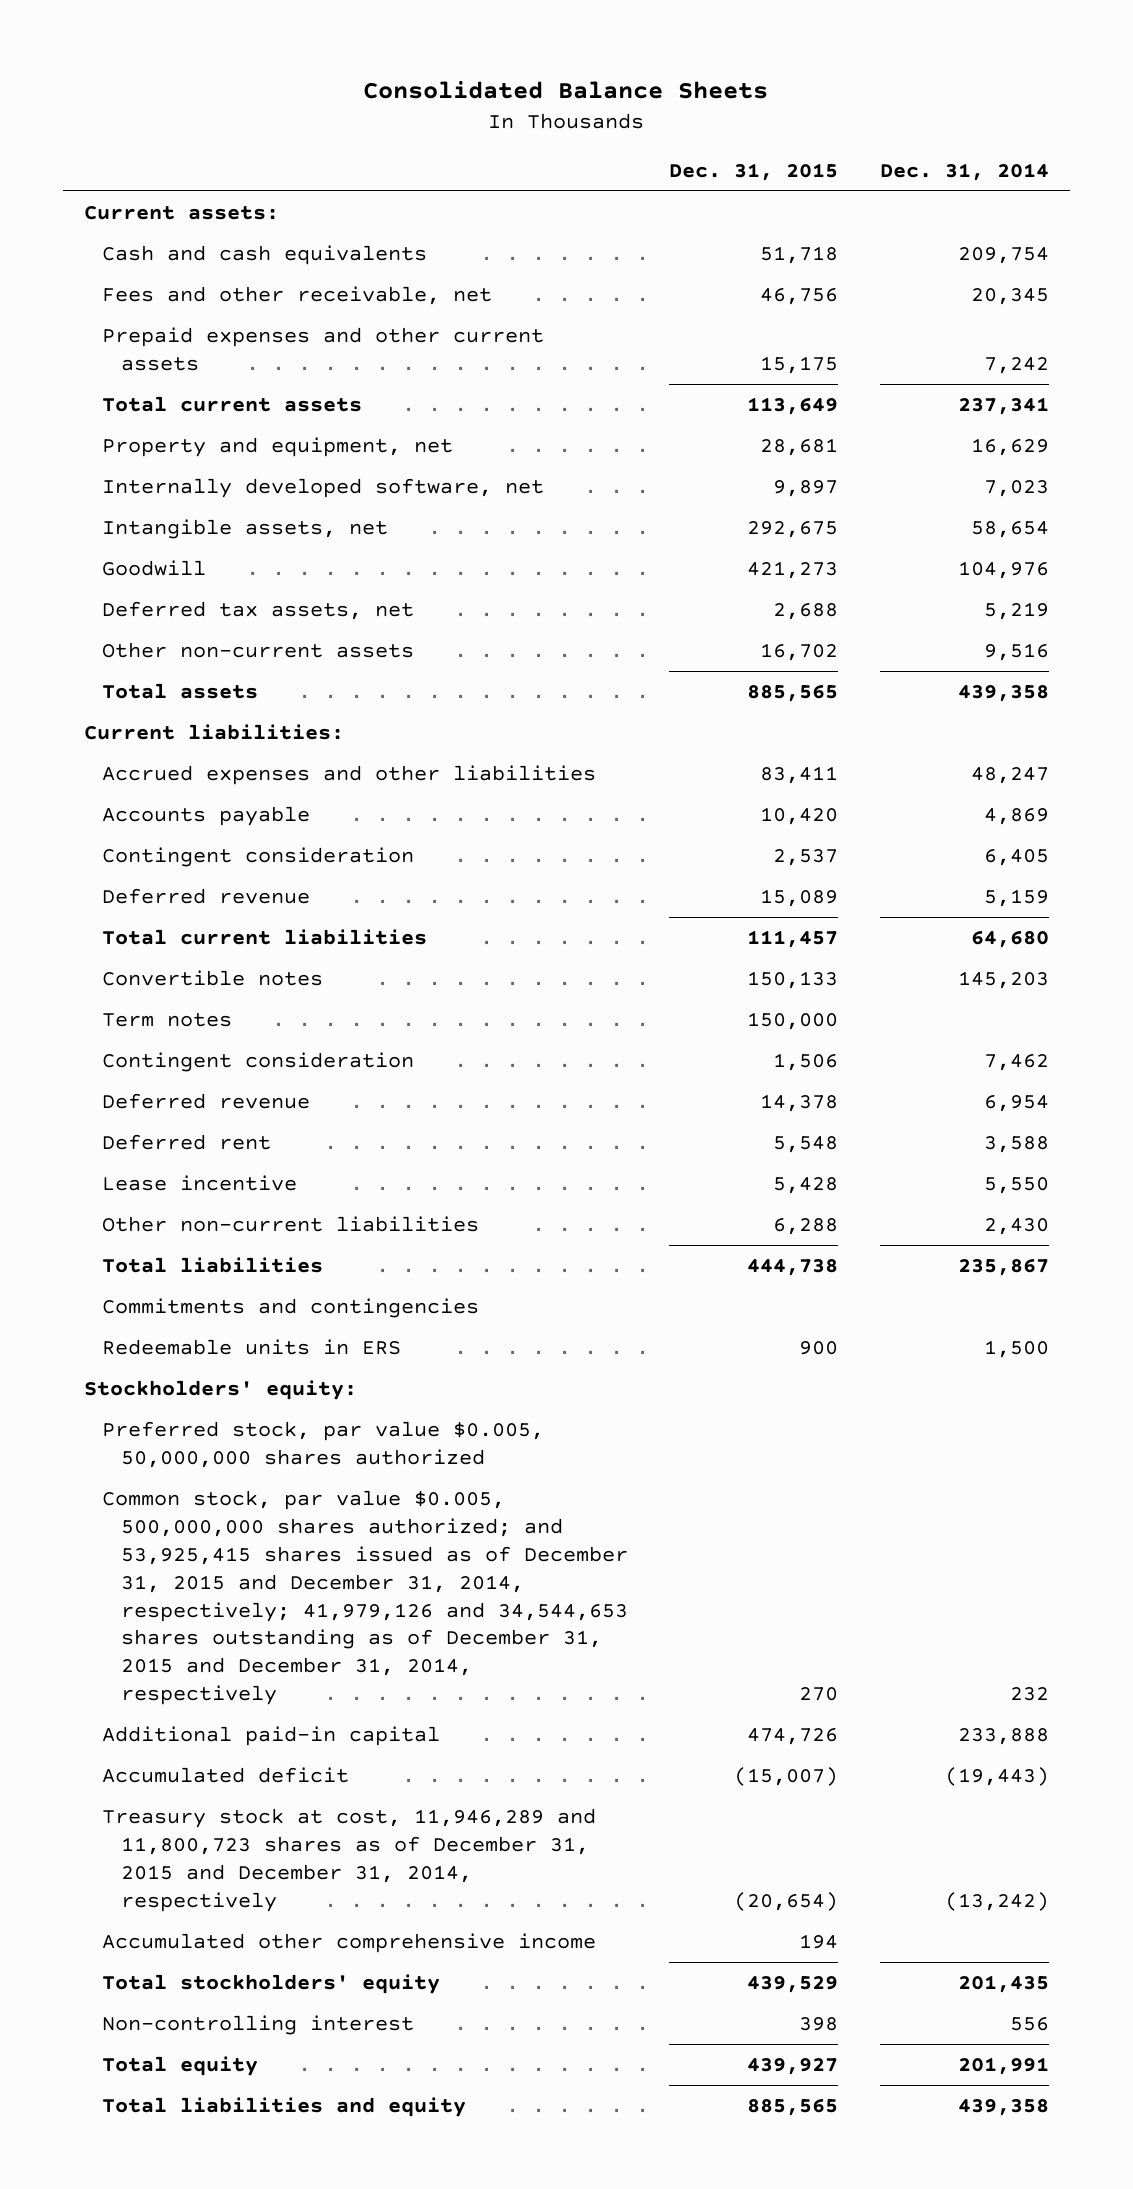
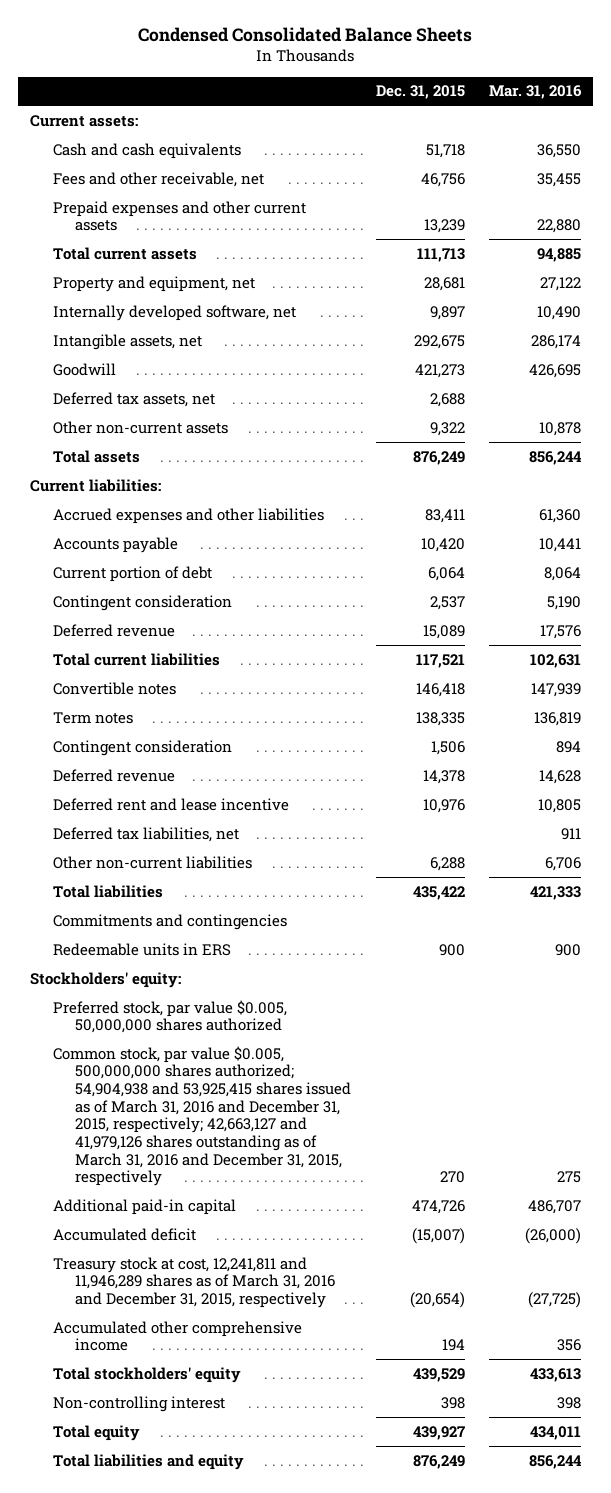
- Consolidated Balance Sheets
+ Condensed Consolidated Balance Sheets
- | Dec. 31, 2015 | Dec. 31, 2014
+ | Dec. 31, 2015 | Mar. 31, 2016
- Prepaid expenses and other current assets | 15,175 | 7,242
- Total current assets | 113,649 | 237,341
+ Prepaid expenses and other current assets | 13,239 | 22,880
+ Total current assets | 111,713 | 94,885
- Other non-current assets | 16,702 | 9,516
- Total assets | 885,565 | 439,358
+ Other non-current assets | 9,322 | 10,878
+ Total assets | 876,249 | 856,244
+ Current portion of debt | 6,064 | 8,064
- Total current liabilities | 111,457 | 64,680
- Convertible notes | 150,133 | 145,203
- Term notes | 150,000 |
+ Total current liabilities | 117,521 | 102,631
+ Convertible notes | 146,418 | 147,939
+ Term notes | 138,335 | 136,819
- Deferred rent | 5,548 | 3,588
- Lease incentive | 5,428 | 5,550
+ Deferred rent and lease incentive | 10,976 | 10,805
+ Deferred tax liabilities, net | | 911
- Total liabilities | 444,738 | 235,867
+ Total liabilities | 435,422 | 421,333
- Common stock, par value $0.005, 500,000,000 shares authorized; and 53,925,415 shares issued as of December 31, 2015 and December 31, 2014, respectively; 41,979,126 and 34,544,653 shares outstanding as of December 31, 2015 and December 31, 2014, respectively | 270 | 232
+ Common stock, par value $0.005, 500,000,000 shares authorized; 54,904,938 and 53,925,415 shares issued as of March 31, 2016 and December 31, 2015, respectively; 42,663,127 and 41,979,126 shares outstanding as of March 31, 2016 and December 31, 2015, respectively | 270 | 275
- Treasury stock at cost, 11,946,289 and 11,800,723 shares as of December 31, 2015 and December 31, 2014, respectively | (20,654) | (13,242)
+ Treasury stock at cost, 12,241,811 and 11,946,289 shares as of March 31, 2016 and December 31, 2015, respectively | (20,654) | (27,725)
- Total liabilities and equity | 885,565 | 439,358
+ Total liabilities and equity | 876,249 | 856,244

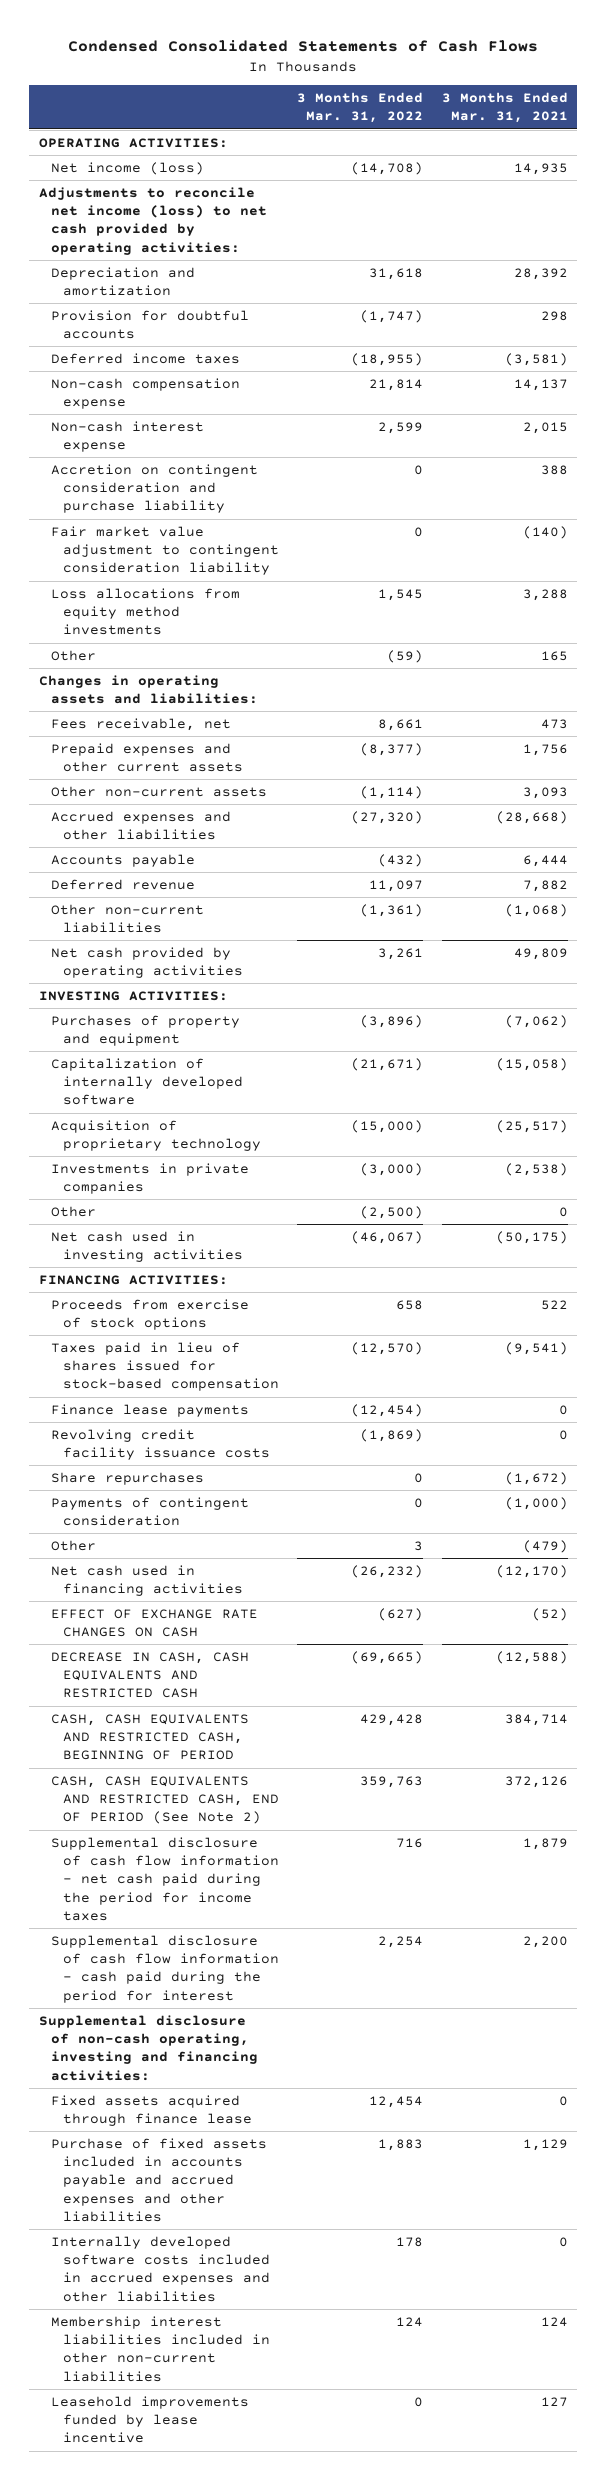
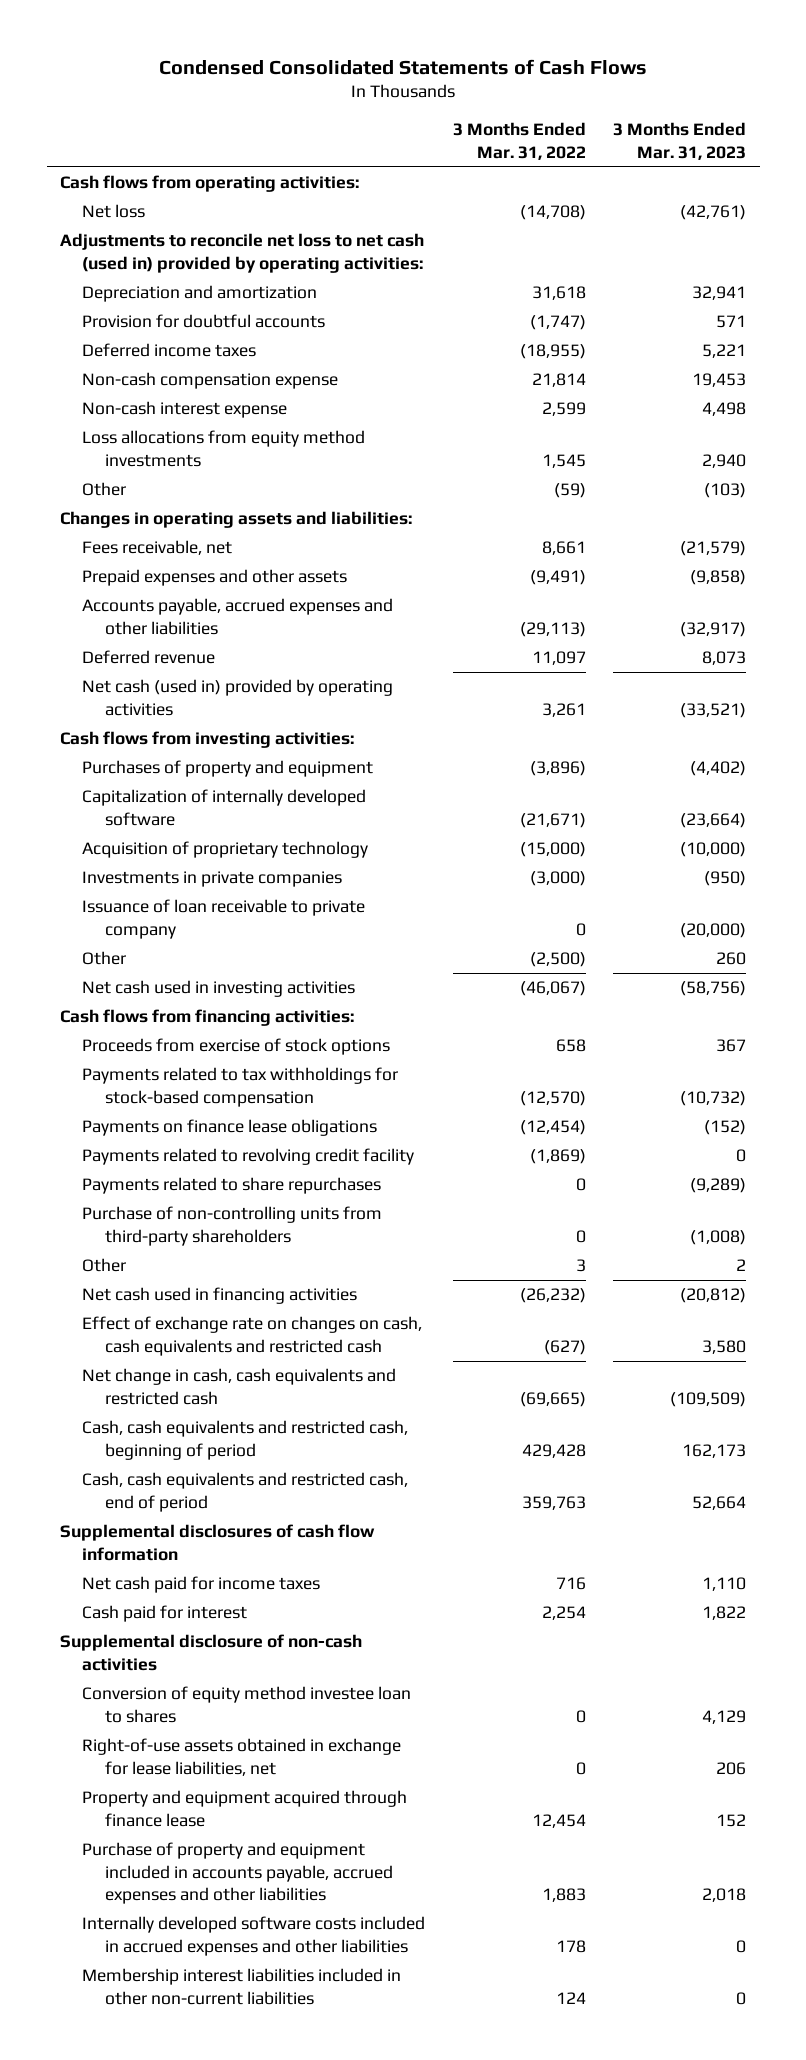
- | 3 Months Ended Mar. 31, 2022 | 3 Months Ended Mar. 31, 2021
+ | 3 Months Ended Mar. 31, 2022 | 3 Months Ended Mar. 31, 2023
- OPERATING ACTIVITIES:
- Net income (loss) | (14,708) | 14,935
- Adjustments to reconcile net income (loss) to net cash provided by operating activities:
+ Cash flows from operating activities:
+ Net loss | (14,708) | (42,761)
+ Adjustments to reconcile net loss to net cash (used in) provided by operating activities:
- Accretion on contingent consideration and purchase liability | 0 | 388
- Fair market value adjustment to contingent consideration liability | 0 | (140)
- Prepaid expenses and other current assets | (8,377) | 1,756
- Other non-current assets | (1,114) | 3,093
- Accrued expenses and other liabilities | (27,320) | (28,668)
- Accounts payable | (432) | 6,444
+ Prepaid expenses and other assets | (9,491) | (9,858)
+ Accounts payable, accrued expenses and other liabilities | (29,113) | (32,917)
- Other non-current liabilities | (1,361) | (1,068)
- Net cash provided by operating activities | 3,261 | 49,809
- INVESTING ACTIVITIES:
+ Net cash (used in) provided by operating activities | 3,261 | (33,521)
+ Cash flows from investing activities:
+ Issuance of loan receivable to private company | 0 | (20,000)
- FINANCING ACTIVITIES:
+ Cash flows from financing activities:
- Taxes paid in lieu of shares issued for stock-based compensation | (12,570) | (9,541)
- Finance lease payments | (12,454) | 0
- Revolving credit facility issuance costs | (1,869) | 0
- Share repurchases | 0 | (1,672)
- Payments of contingent consideration | 0 | (1,000)
+ Payments related to tax withholdings for stock-based compensation | (12,570) | (10,732)
+ Payments on finance lease obligations | (12,454) | (152)
+ Payments related to revolving credit facility | (1,869) | 0
+ Payments related to share repurchases | 0 | (9,289)
+ Purchase of non-controlling units from third-party shareholders | 0 | (1,008)
- EFFECT OF EXCHANGE RATE CHANGES ON CASH | (627) | (52)
- DECREASE IN CASH, CASH EQUIVALENTS AND RESTRICTED CASH | (69,665) | (12,588)
- CASH, CASH EQUIVALENTS AND RESTRICTED CASH, BEGINNING OF PERIOD | 429,428 | 384,714
- CASH, CASH EQUIVALENTS AND RESTRICTED CASH, END OF PERIOD (See Note 2) | 359,763 | 372,126
- Supplemental disclosure of cash flow information - net cash paid during the period for income taxes | 716 | 1,879
- Supplemental disclosure of cash flow information - cash paid during the period for interest | 2,254 | 2,200
- Supplemental disclosure of non-cash operating, investing and financing activities:
- Fixed assets acquired through finance lease | 12,454 | 0
- Purchase of fixed assets included in accounts payable and accrued expenses and other liabilities | 1,883 | 1,129
+ Effect of exchange rate on changes on cash, cash equivalents and restricted cash | (627) | 3,580
+ Net change in cash, cash equivalents and restricted cash | (69,665) | (109,509)
+ Cash, cash equivalents and restricted cash, beginning of period | 429,428 | 162,173
+ Cash, cash equivalents and restricted cash, end of period | 359,763 | 52,664
+ Supplemental disclosures of cash flow information
+ Net cash paid for income taxes | 716 | 1,110
+ Cash paid for interest | 2,254 | 1,822
+ Supplemental disclosure of non-cash activities
+ Conversion of equity method investee loan to shares | 0 | 4,129
+ Right-of-use assets obtained in exchange for lease liabilities, net | 0 | 206
+ Property and equipment acquired through finance lease | 12,454 | 152
+ Purchase of property and equipment included in accounts payable, accrued expenses and other liabilities | 1,883 | 2,018
- Leasehold improvements funded by lease incentive | 0 | 127

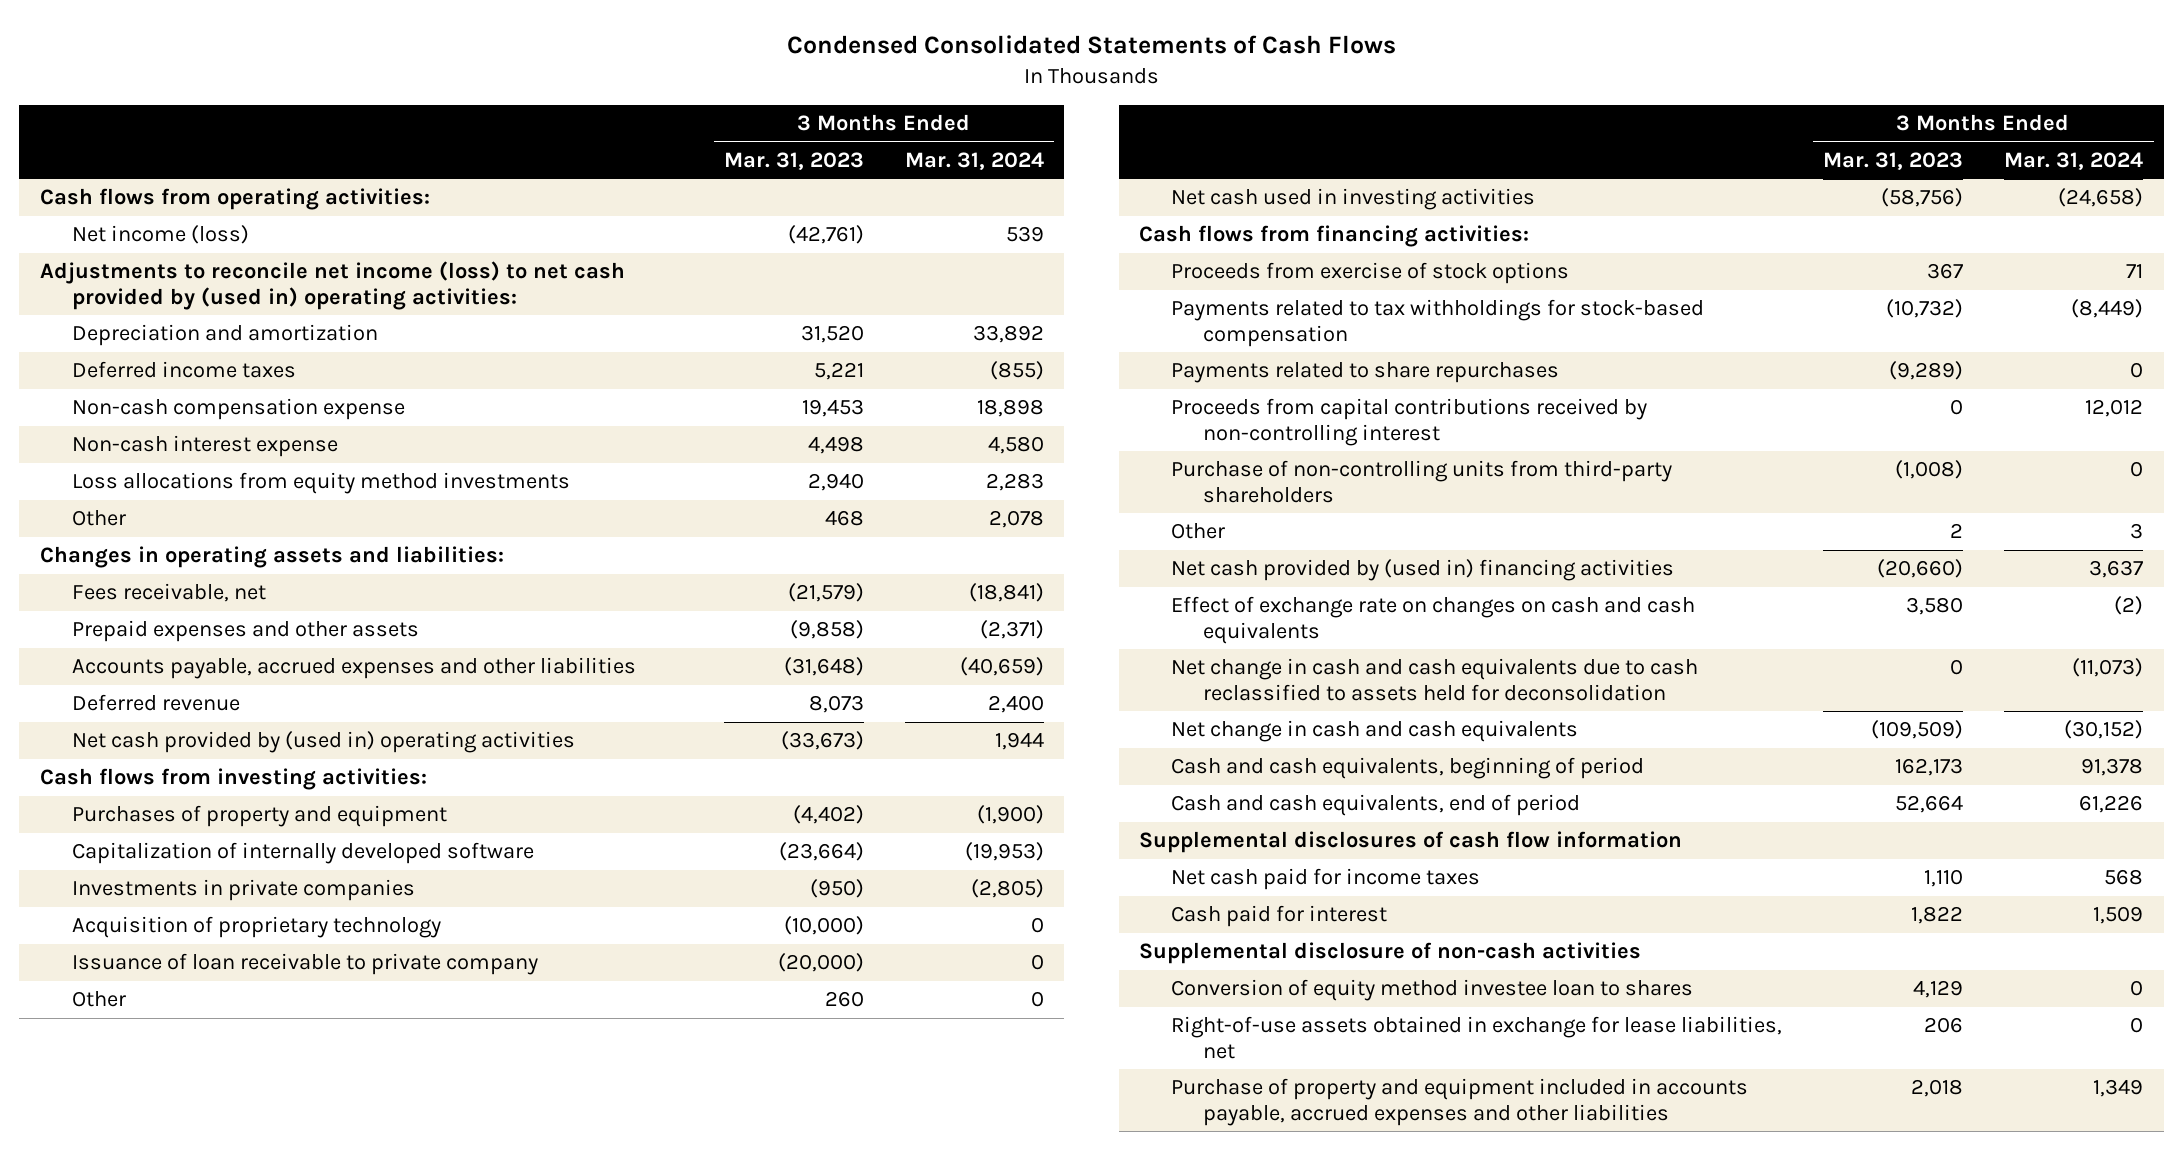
- | 3 Months Ended Mar. 31, 2022 | 3 Months Ended Mar. 31, 2023
+ | 3 Months Ended Mar. 31, 2023 | 3 Months Ended Mar. 31, 2024
- Net loss | (14,708) | (42,761)
- Adjustments to reconcile net loss to net cash (used in) provided by operating activities:
- Depreciation and amortization | 31,618 | 32,941
- Provision for doubtful accounts | (1,747) | 571
+ Net income (loss) | (42,761) | 539
+ Adjustments to reconcile net income (loss) to net cash provided by (used in) operating activities:
+ Depreciation and amortization | 31,520 | 33,892
- Other | (59) | (103)
+ Other | 468 | 2,078
- Accounts payable, accrued expenses and other liabilities | (29,113) | (32,917)
+ Accounts payable, accrued expenses and other liabilities | (31,648) | (40,659)
- Net cash (used in) provided by operating activities | 3,261 | (33,521)
+ Net cash provided by (used in) operating activities | (33,673) | 1,944
moved down: Acquisition of proprietary technology | (10,000) | 0
- Payments on finance lease obligations | (12,454) | (152)
- Payments related to revolving credit facility | (1,869) | 0
+ Proceeds from capital contributions received by non-controlling interest | 0 | 12,012
- Net cash used in financing activities | (26,232) | (20,812)
- Effect of exchange rate on changes on cash, cash equivalents and restricted cash | (627) | 3,580
- Net change in cash, cash equivalents and restricted cash | (69,665) | (109,509)
- Cash, cash equivalents and restricted cash, beginning of period | 429,428 | 162,173
- Cash, cash equivalents and restricted cash, end of period | 359,763 | 52,664
+ Net cash provided by (used in) financing activities | (20,660) | 3,637
+ Effect of exchange rate on changes on cash and cash equivalents | 3,580 | (2)
+ Net change in cash and cash equivalents due to cash reclassified to assets held for deconsolidation | 0 | (11,073)
+ Net change in cash and cash equivalents | (109,509) | (30,152)
+ Cash and cash equivalents, beginning of period | 162,173 | 91,378
+ Cash and cash equivalents, end of period | 52,664 | 61,226
- Property and equipment acquired through finance lease | 12,454 | 152
- Internally developed software costs included in accrued expenses and other liabilities | 178 | 0
- Membership interest liabilities included in other non-current liabilities | 124 | 0

